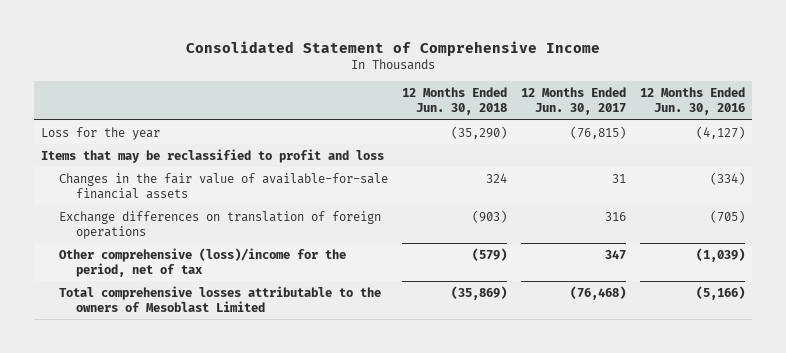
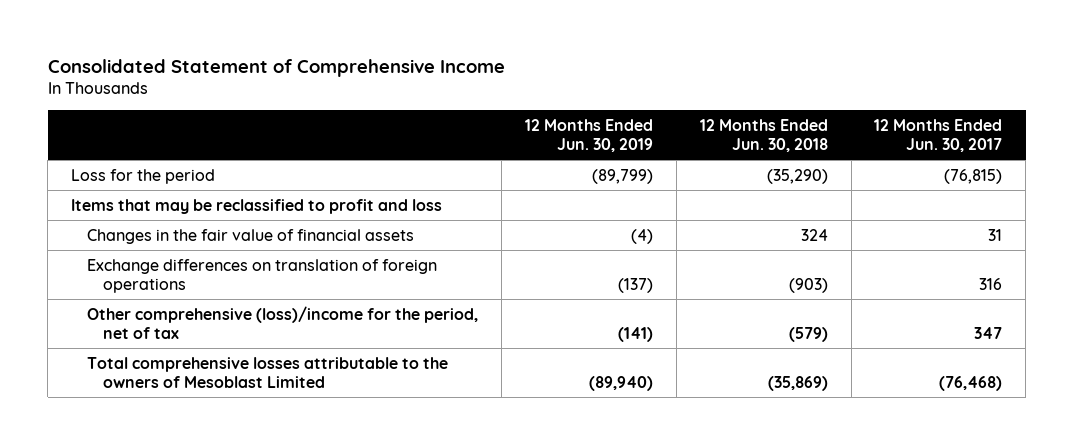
- | 12 Months Ended Jun. 30, 2018 | 12 Months Ended Jun. 30, 2017 | 12 Months Ended Jun. 30, 2016
+ | 12 Months Ended Jun. 30, 2019 | 12 Months Ended Jun. 30, 2018 | 12 Months Ended Jun. 30, 2017
- Loss for the year | (35,290) | (76,815) | (4,127)
+ Loss for the period | (89,799) | (35,290) | (76,815)
- Changes in the fair value of available-for-sale financial assets | 324 | 31 | (334)
+ Changes in the fair value of financial assets | (4) | 324 | 31

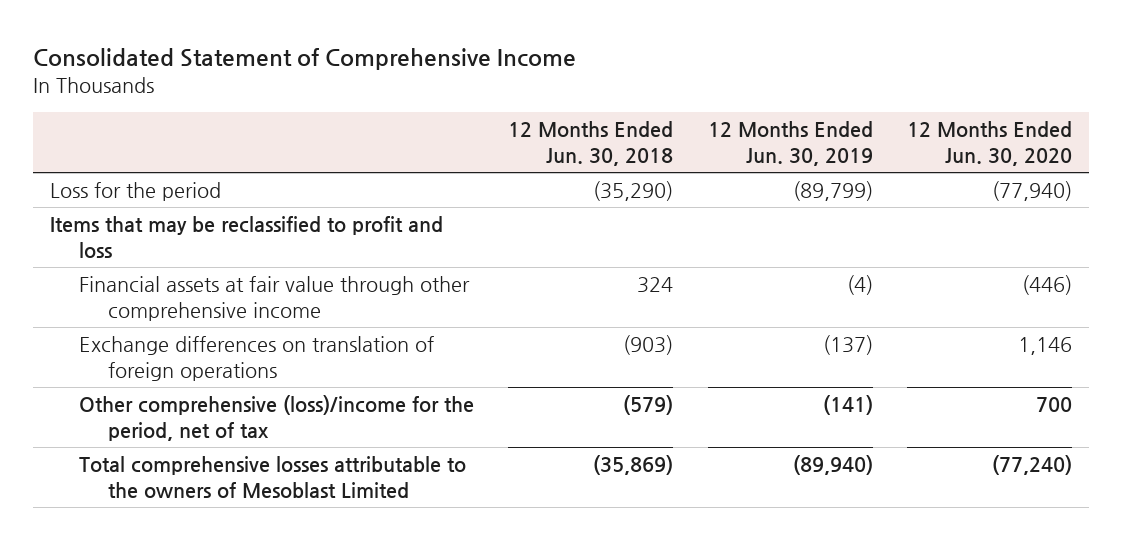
- | 12 Months Ended Jun. 30, 2019 | 12 Months Ended Jun. 30, 2018 | 12 Months Ended Jun. 30, 2017
+ | 12 Months Ended Jun. 30, 2018 | 12 Months Ended Jun. 30, 2019 | 12 Months Ended Jun. 30, 2020
- Changes in the fair value of financial assets | (4) | 324 | 31
+ Financial assets at fair value through other comprehensive income | 324 | (4) | (446)

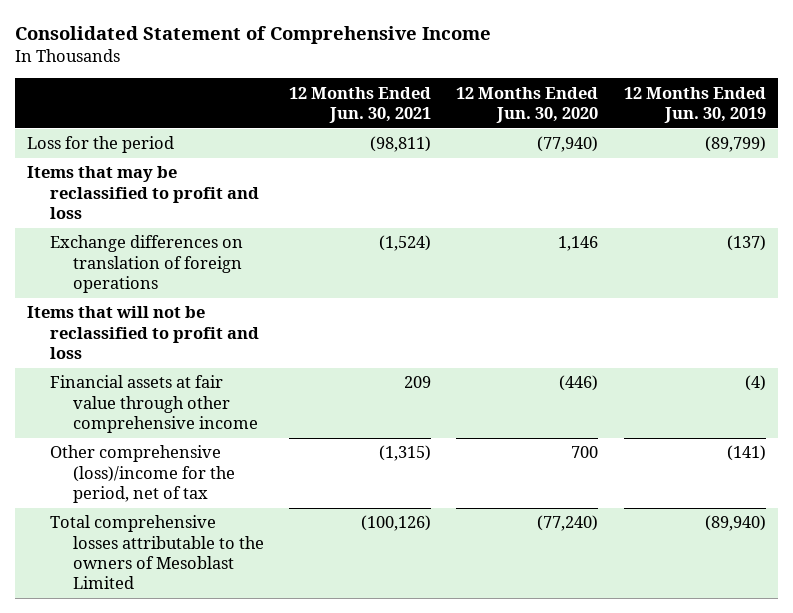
- | 12 Months Ended Jun. 30, 2018 | 12 Months Ended Jun. 30, 2019 | 12 Months Ended Jun. 30, 2020
+ | 12 Months Ended Jun. 30, 2021 | 12 Months Ended Jun. 30, 2020 | 12 Months Ended Jun. 30, 2019
+ Items that will not be reclassified to profit and loss
moved down: Financial assets at fair value through other comprehensive income | 209 | (446) | (4)

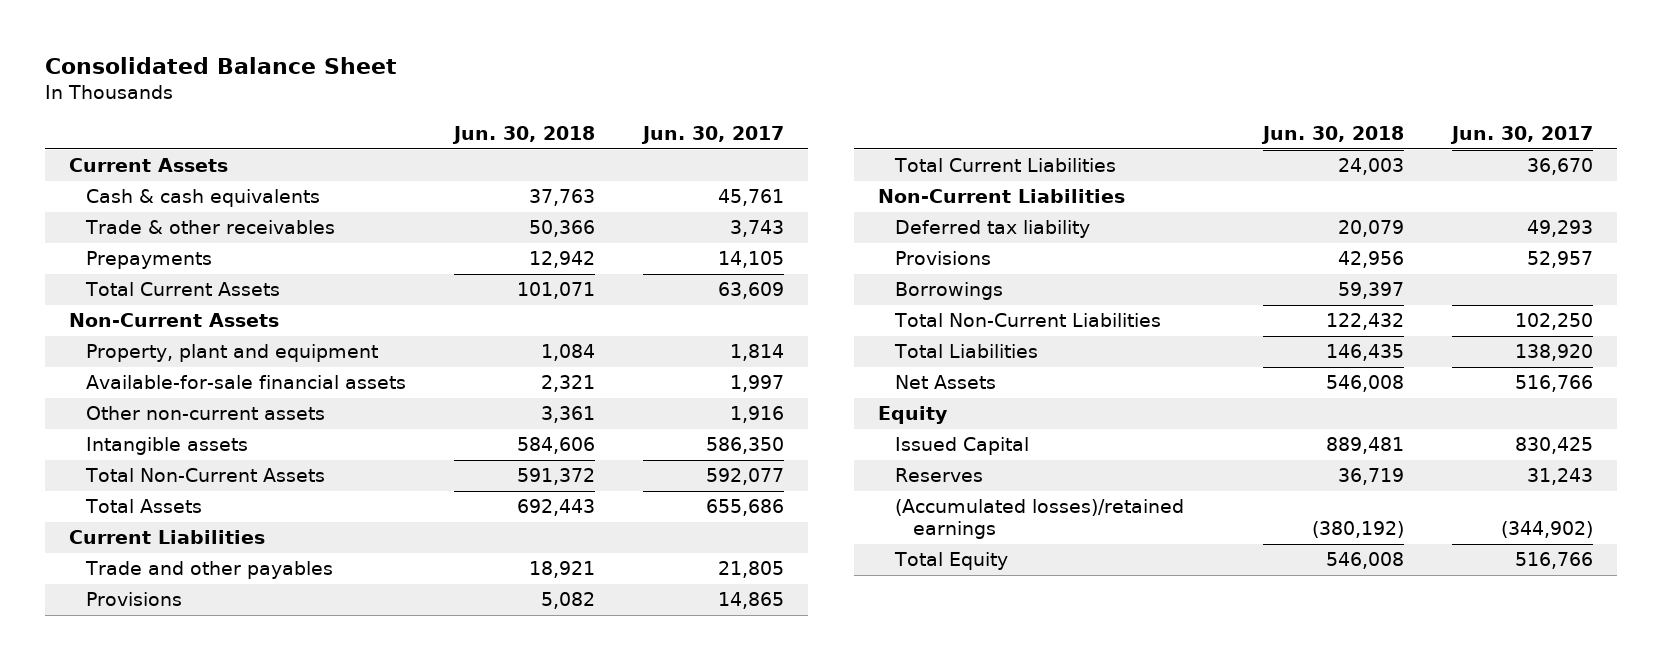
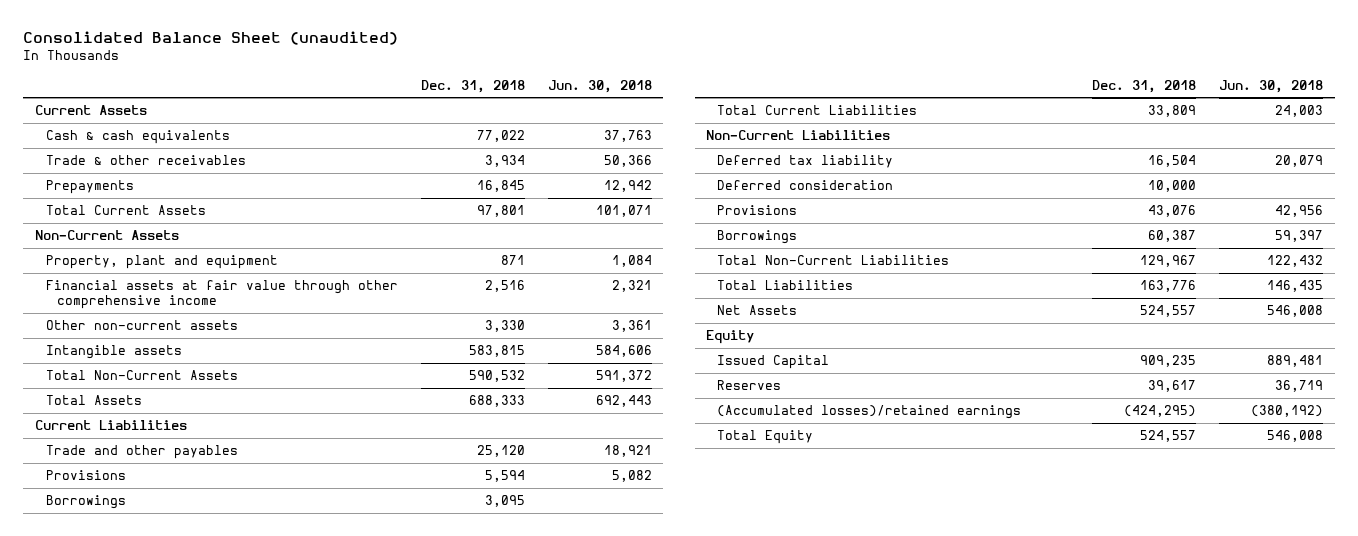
- Consolidated Balance Sheet
+ Consolidated Balance Sheet (unaudited)
- | Jun. 30, 2018 | Jun. 30, 2017
+ | Dec. 31, 2018 | Jun. 30, 2018
- Available-for-sale financial assets | 2,321 | 1,997
+ Financial assets at fair value through other comprehensive income | 2,516 | 2,321
+ Borrowings | 3,095 |
+ Deferred consideration | 10,000 |

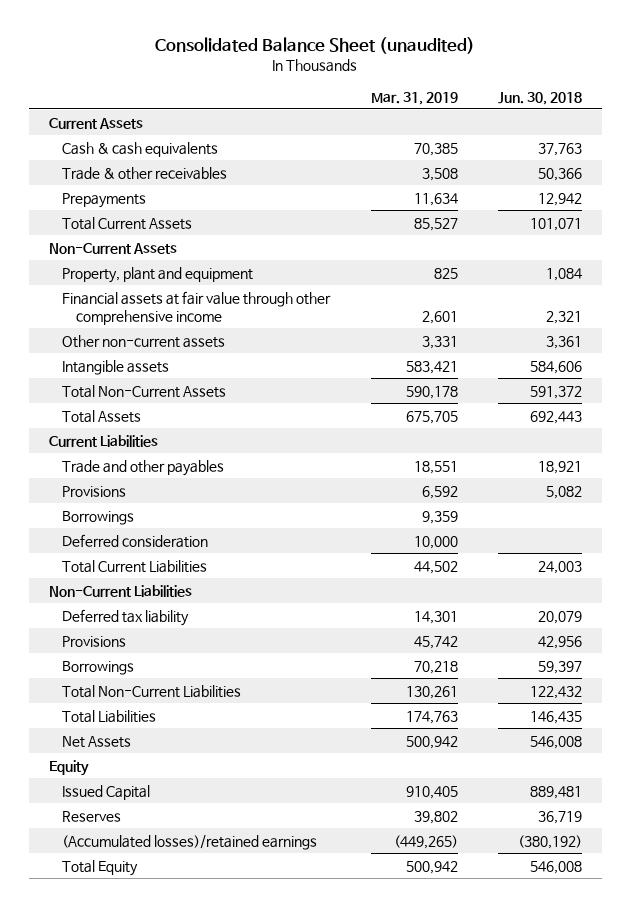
- | Dec. 31, 2018 | Jun. 30, 2018
+ | Mar. 31, 2019 | Jun. 30, 2018
moved up: Deferred consideration | 10,000 |

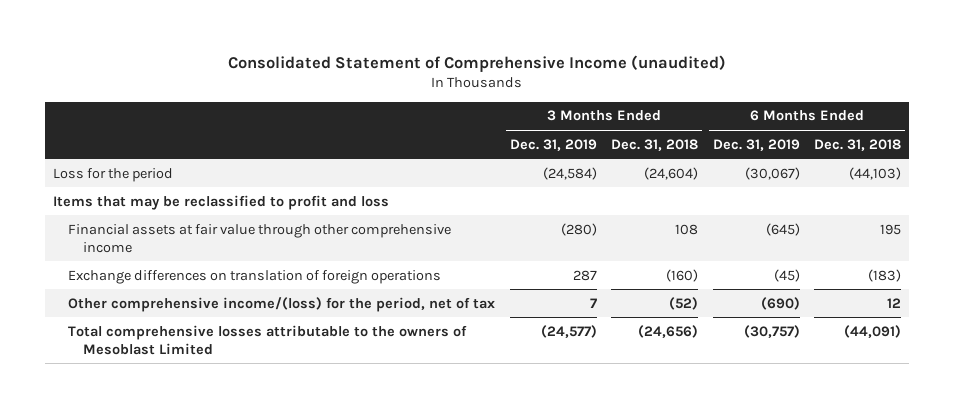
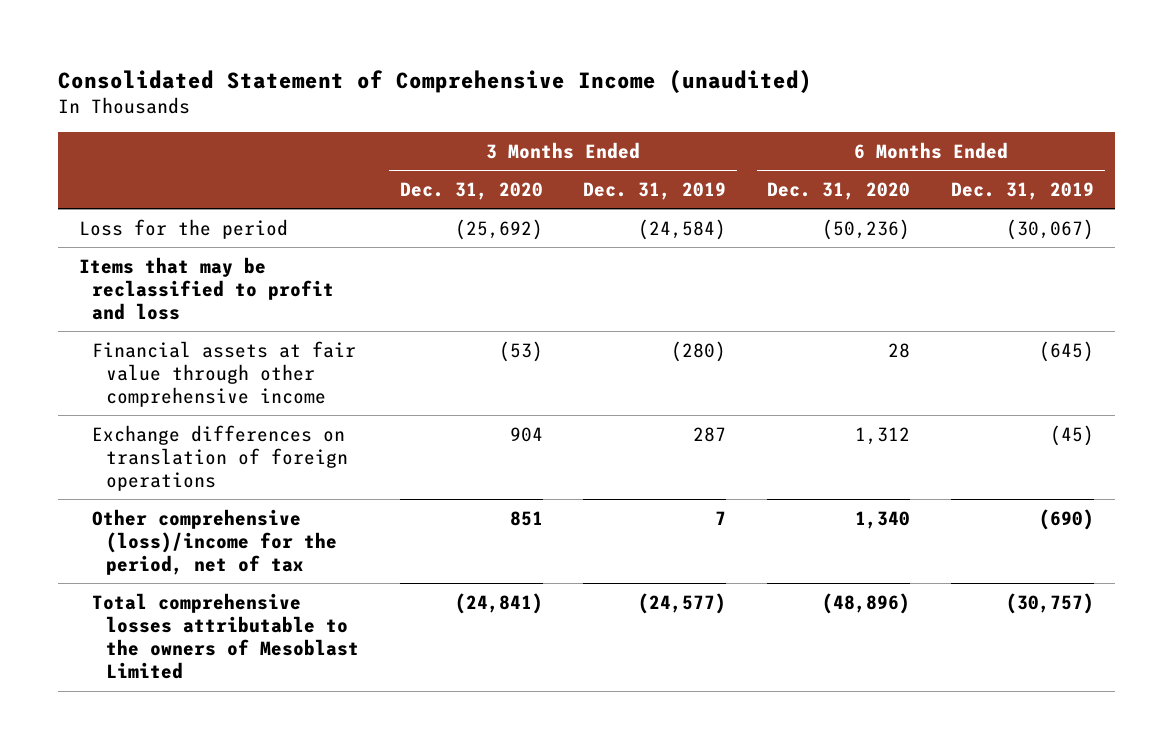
- | 3 Months Ended Dec. 31, 2019 | 3 Months Ended Dec. 31, 2018 | 6 Months Ended Dec. 31, 2019 | 6 Months Ended Dec. 31, 2018
+ | 3 Months Ended Dec. 31, 2020 | 3 Months Ended Dec. 31, 2019 | 6 Months Ended Dec. 31, 2020 | 6 Months Ended Dec. 31, 2019
- Other comprehensive income/(loss) for the period, net of tax | 7 | (52) | (690) | 12
+ Other comprehensive (loss)/income for the period, net of tax | 851 | 7 | 1,340 | (690)

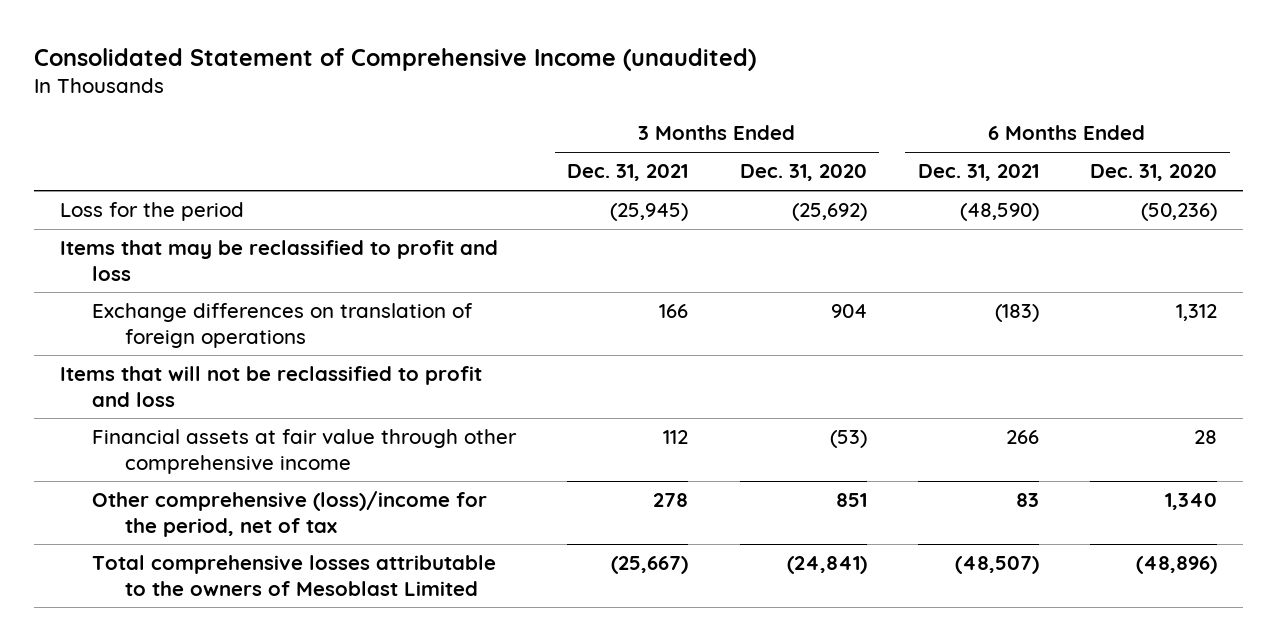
- | 3 Months Ended Dec. 31, 2020 | 3 Months Ended Dec. 31, 2019 | 6 Months Ended Dec. 31, 2020 | 6 Months Ended Dec. 31, 2019
+ | 3 Months Ended Dec. 31, 2021 | 3 Months Ended Dec. 31, 2020 | 6 Months Ended Dec. 31, 2021 | 6 Months Ended Dec. 31, 2020
+ Items that will not be reclassified to profit and loss
moved down: Financial assets at fair value through other comprehensive income | 112 | (53) | 266 | 28

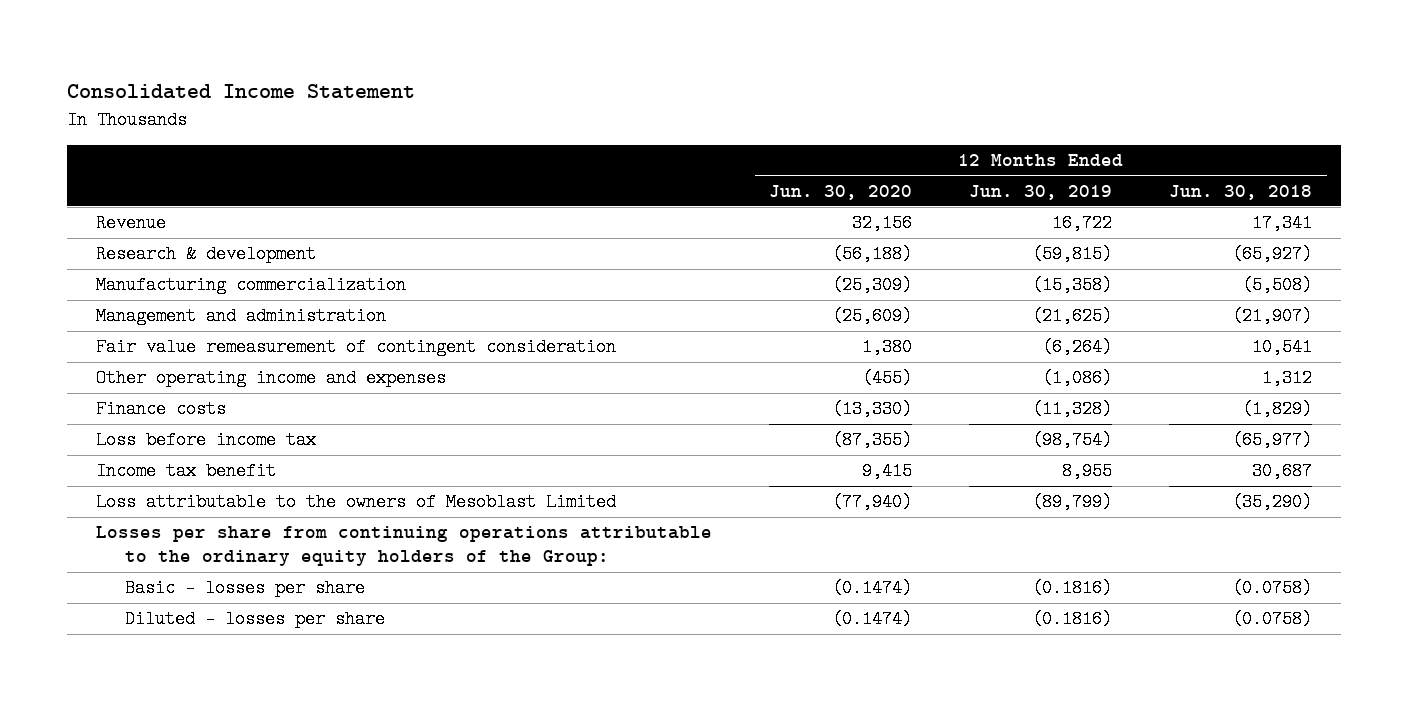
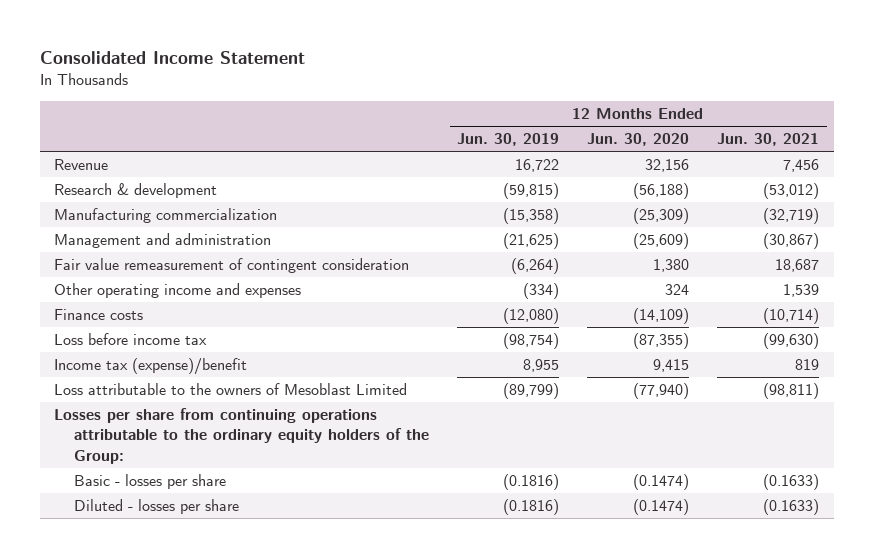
- | 12 Months Ended Jun. 30, 2020 | 12 Months Ended Jun. 30, 2019 | 12 Months Ended Jun. 30, 2018
+ | 12 Months Ended Jun. 30, 2019 | 12 Months Ended Jun. 30, 2020 | 12 Months Ended Jun. 30, 2021
- Other operating income and expenses | (455) | (1,086) | 1,312
- Finance costs | (13,330) | (11,328) | (1,829)
+ Other operating income and expenses | (334) | 324 | 1,539
+ Finance costs | (12,080) | (14,109) | (10,714)
- Income tax benefit | 9,415 | 8,955 | 30,687
+ Income tax (expense)/benefit | 8,955 | 9,415 | 819

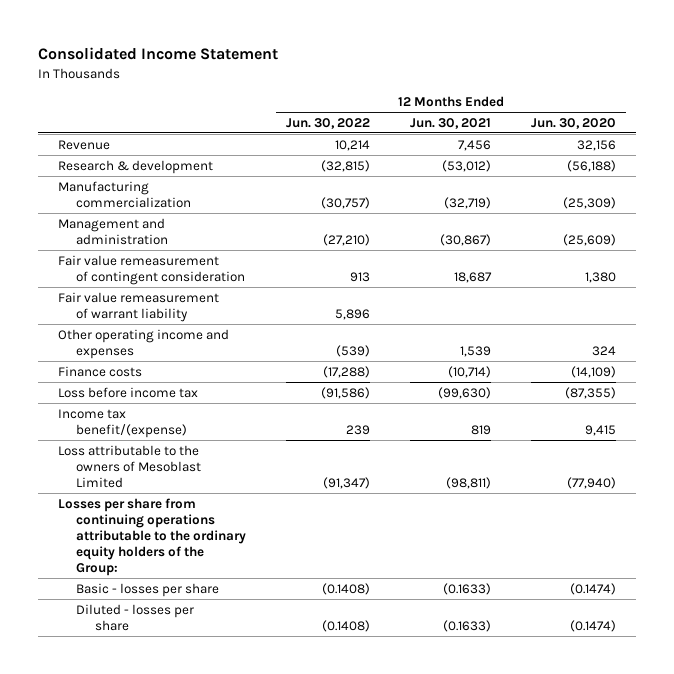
- | 12 Months Ended Jun. 30, 2019 | 12 Months Ended Jun. 30, 2020 | 12 Months Ended Jun. 30, 2021
+ | 12 Months Ended Jun. 30, 2022 | 12 Months Ended Jun. 30, 2021 | 12 Months Ended Jun. 30, 2020
+ Fair value remeasurement of warrant liability | 5,896 | |
- Income tax (expense)/benefit | 8,955 | 9,415 | 819
+ Income tax benefit/(expense) | 239 | 819 | 9,415

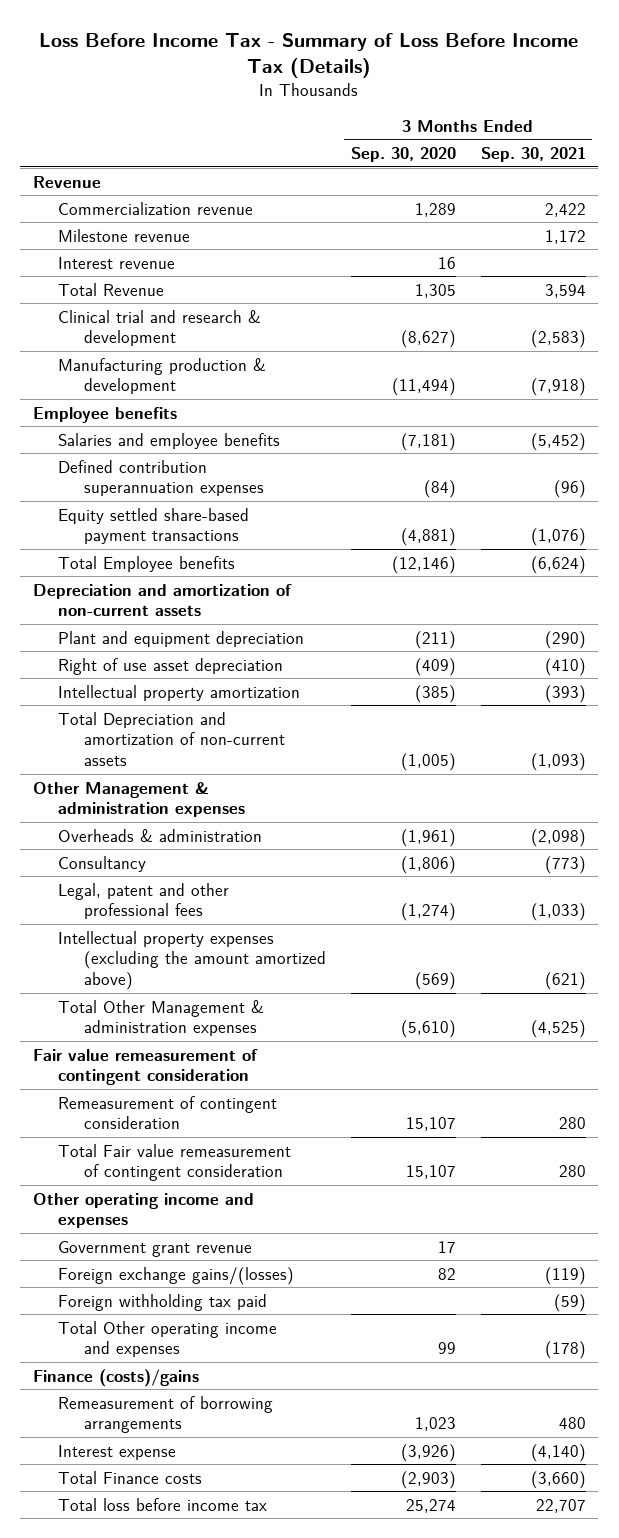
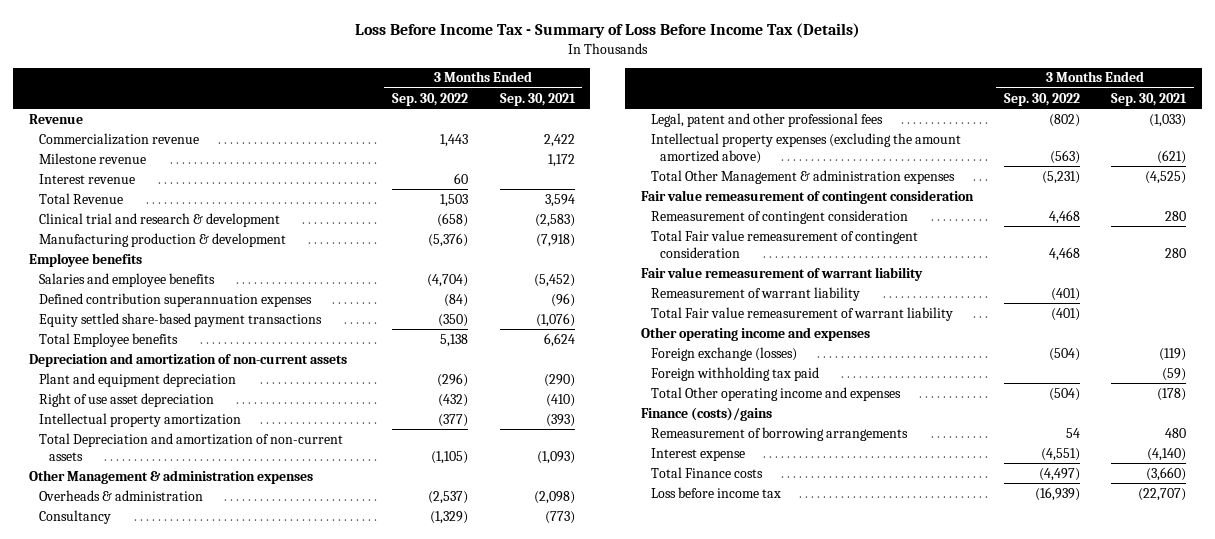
- | 3 Months Ended Sep. 30, 2020 | 3 Months Ended Sep. 30, 2021
+ | 3 Months Ended Sep. 30, 2022 | 3 Months Ended Sep. 30, 2021
- Total Employee benefits | (12,146) | (6,624)
+ Total Employee benefits | 5,138 | 6,624
+ Fair value remeasurement of warrant liability
+ Remeasurement of warrant liability | (401) |
+ Total Fair value remeasurement of warrant liability | (401) |
- Government grant revenue | 17 |
- Foreign exchange gains/(losses) | 82 | (119)
+ Foreign exchange (losses) | (504) | (119)
- Total loss before income tax | 25,274 | 22,707
+ Loss before income tax | (16,939) | (22,707)

